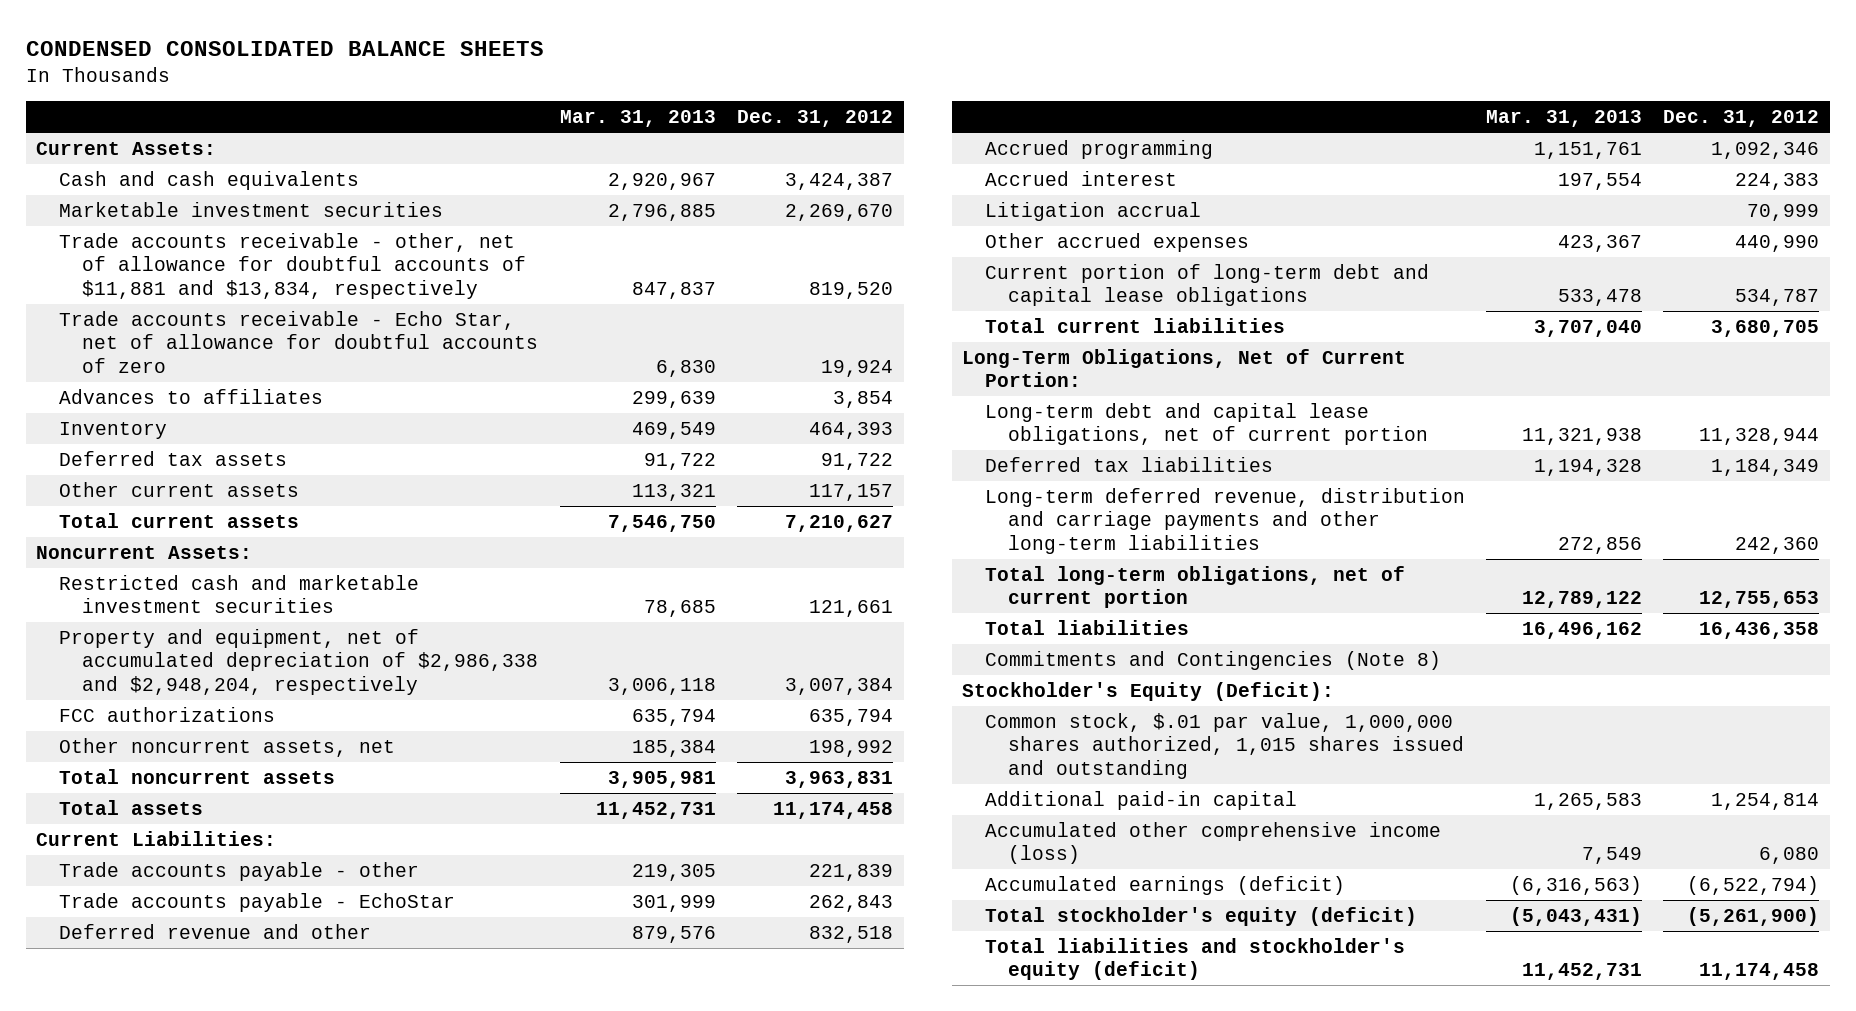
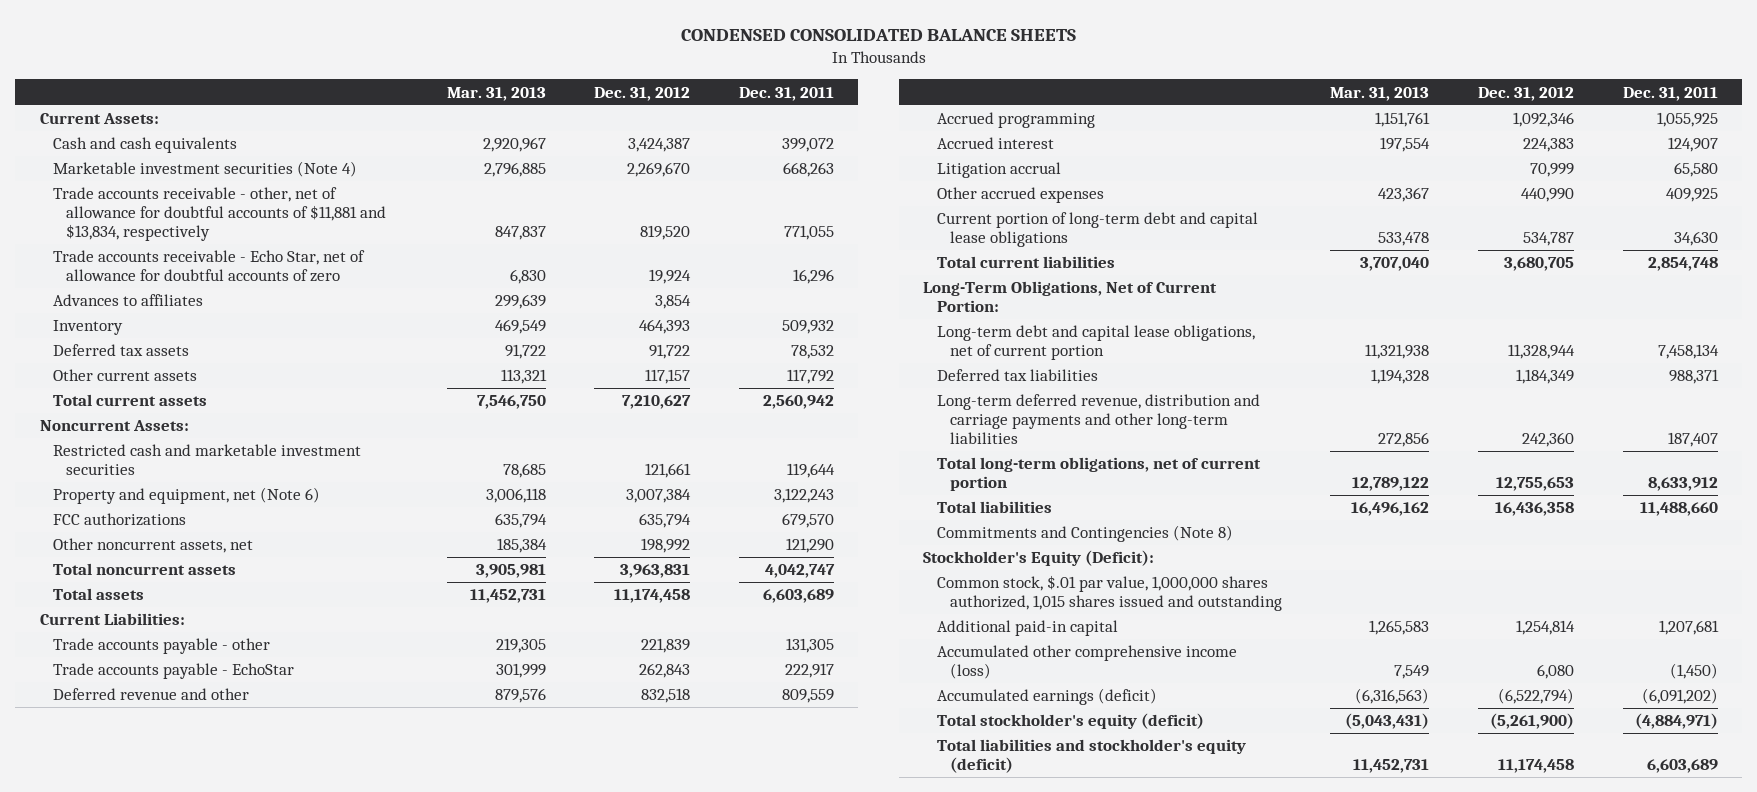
- | Mar. 31, 2013 | Dec. 31, 2012
+ | Mar. 31, 2013 | Dec. 31, 2012 | Dec. 31, 2011
- Marketable investment securities | 2,796,885 | 2,269,670
+ Marketable investment securities (Note 4) | 2,796,885 | 2,269,670 | 668,263
- Property and equipment, net of accumulated depreciation of $2,986,338 and $2,948,204, respectively | 3,006,118 | 3,007,384
+ Property and equipment, net (Note 6) | 3,006,118 | 3,007,384 | 3,122,243

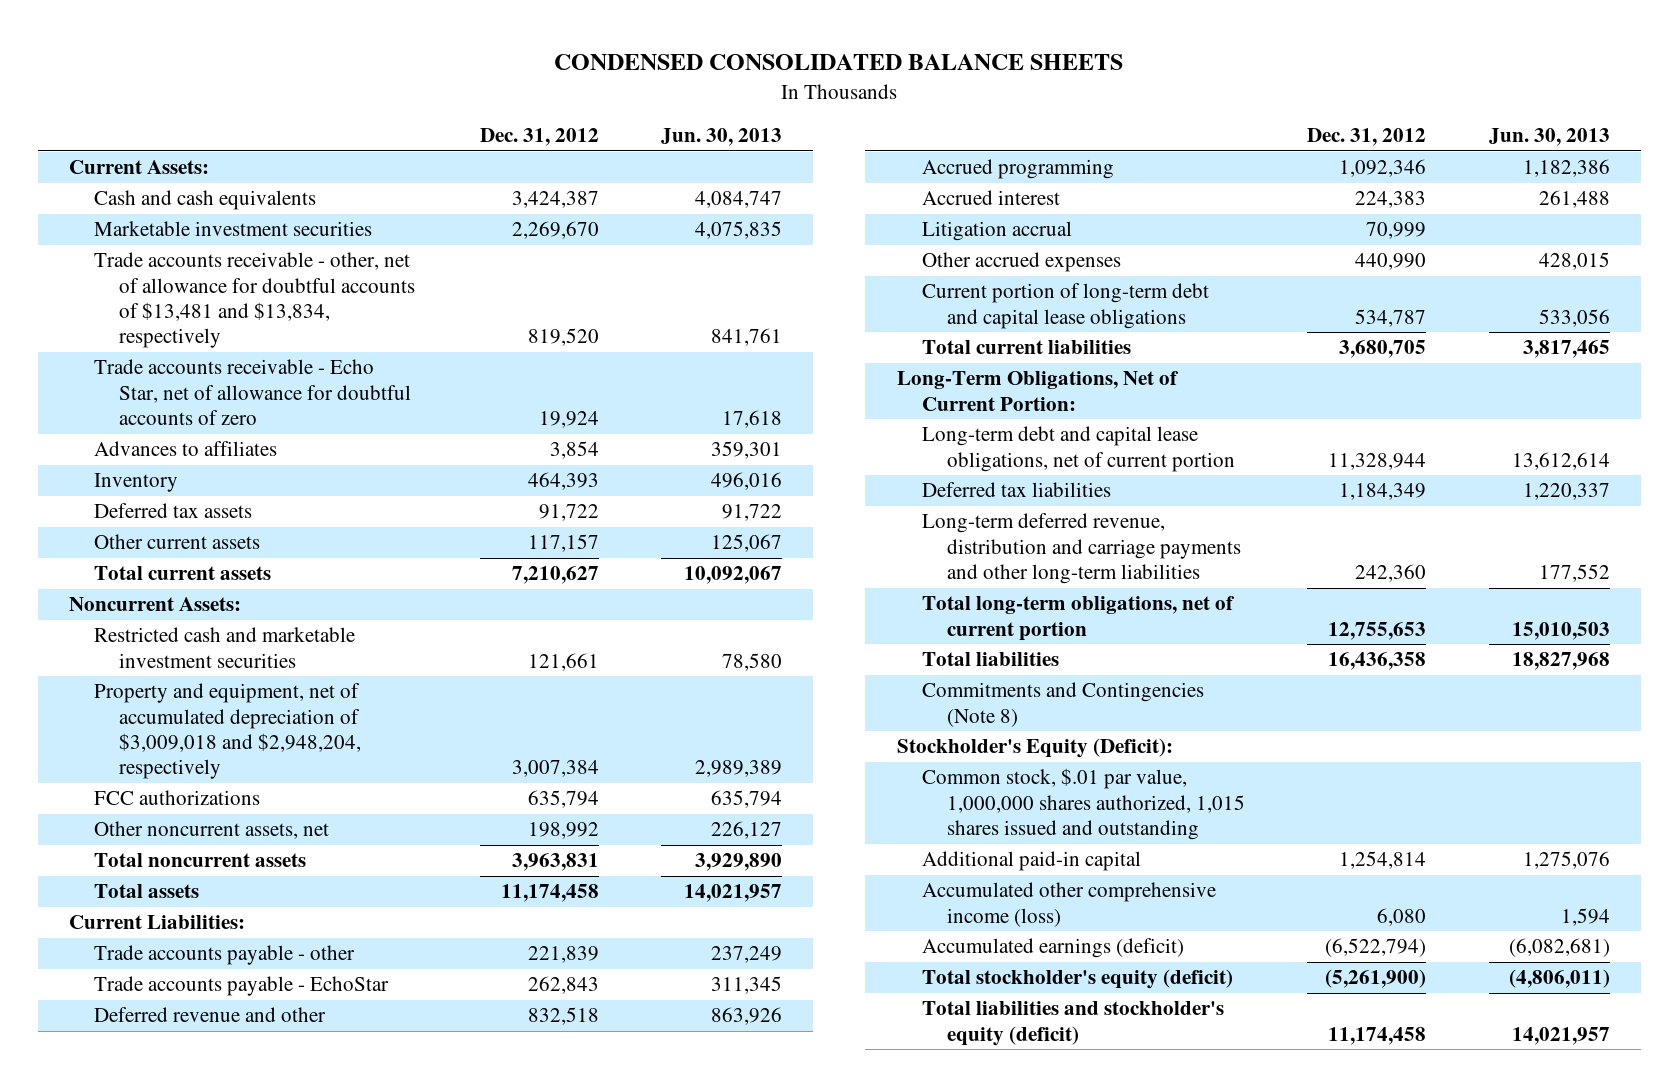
- | Mar. 31, 2013 | Dec. 31, 2012 | Dec. 31, 2011
+ | Dec. 31, 2012 | Jun. 30, 2013
- Marketable investment securities (Note 4) | 2,796,885 | 2,269,670 | 668,263
- Trade accounts receivable - other, net of allowance for doubtful accounts of $11,881 and $13,834, respectively | 847,837 | 819,520 | 771,055
+ Marketable investment securities | 2,269,670 | 4,075,835
+ Trade accounts receivable - other, net of allowance for doubtful accounts of $13,481 and $13,834, respectively | 819,520 | 841,761
- Property and equipment, net (Note 6) | 3,006,118 | 3,007,384 | 3,122,243
+ Property and equipment, net of accumulated depreciation of $3,009,018 and $2,948,204, respectively | 3,007,384 | 2,989,389

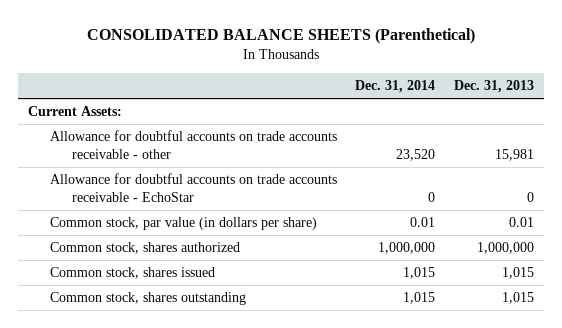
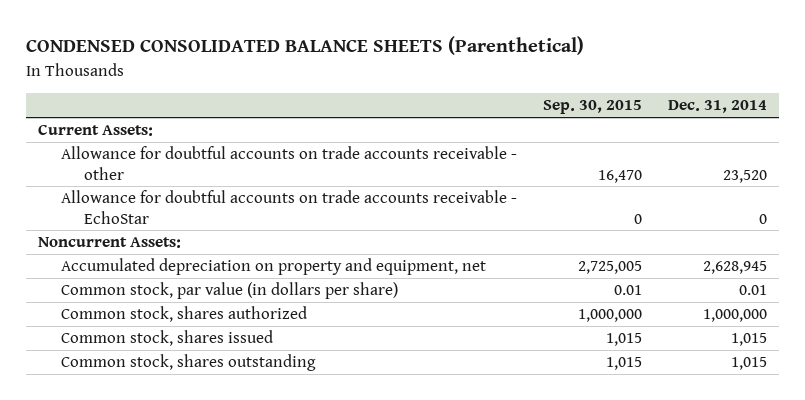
- CONSOLIDATED BALANCE SHEETS (Parenthetical)
+ CONDENSED CONSOLIDATED BALANCE SHEETS (Parenthetical)
- | Dec. 31, 2014 | Dec. 31, 2013
+ | Sep. 30, 2015 | Dec. 31, 2014
+ Noncurrent Assets:
+ Accumulated depreciation on property and equipment, net | 2,725,005 | 2,628,945

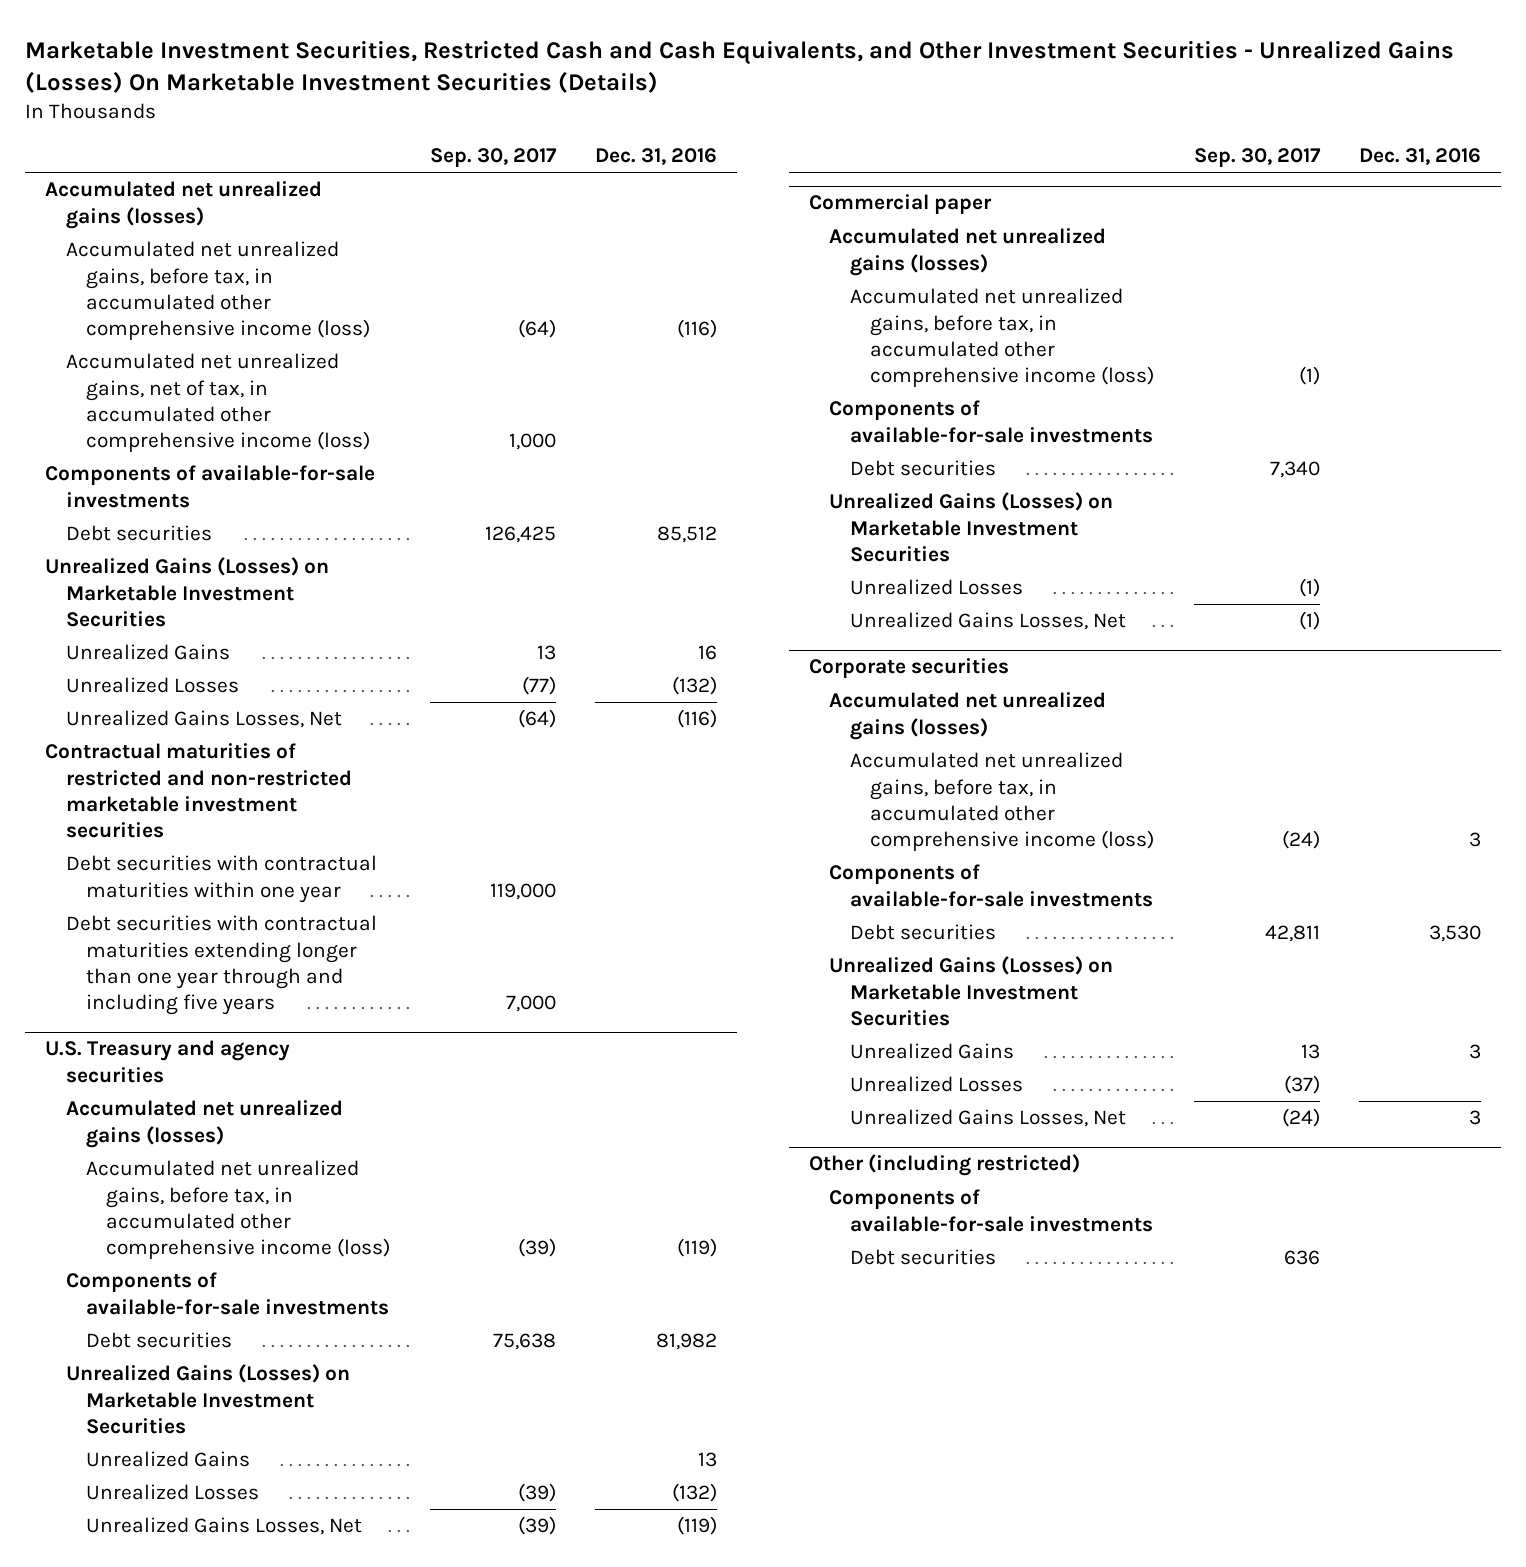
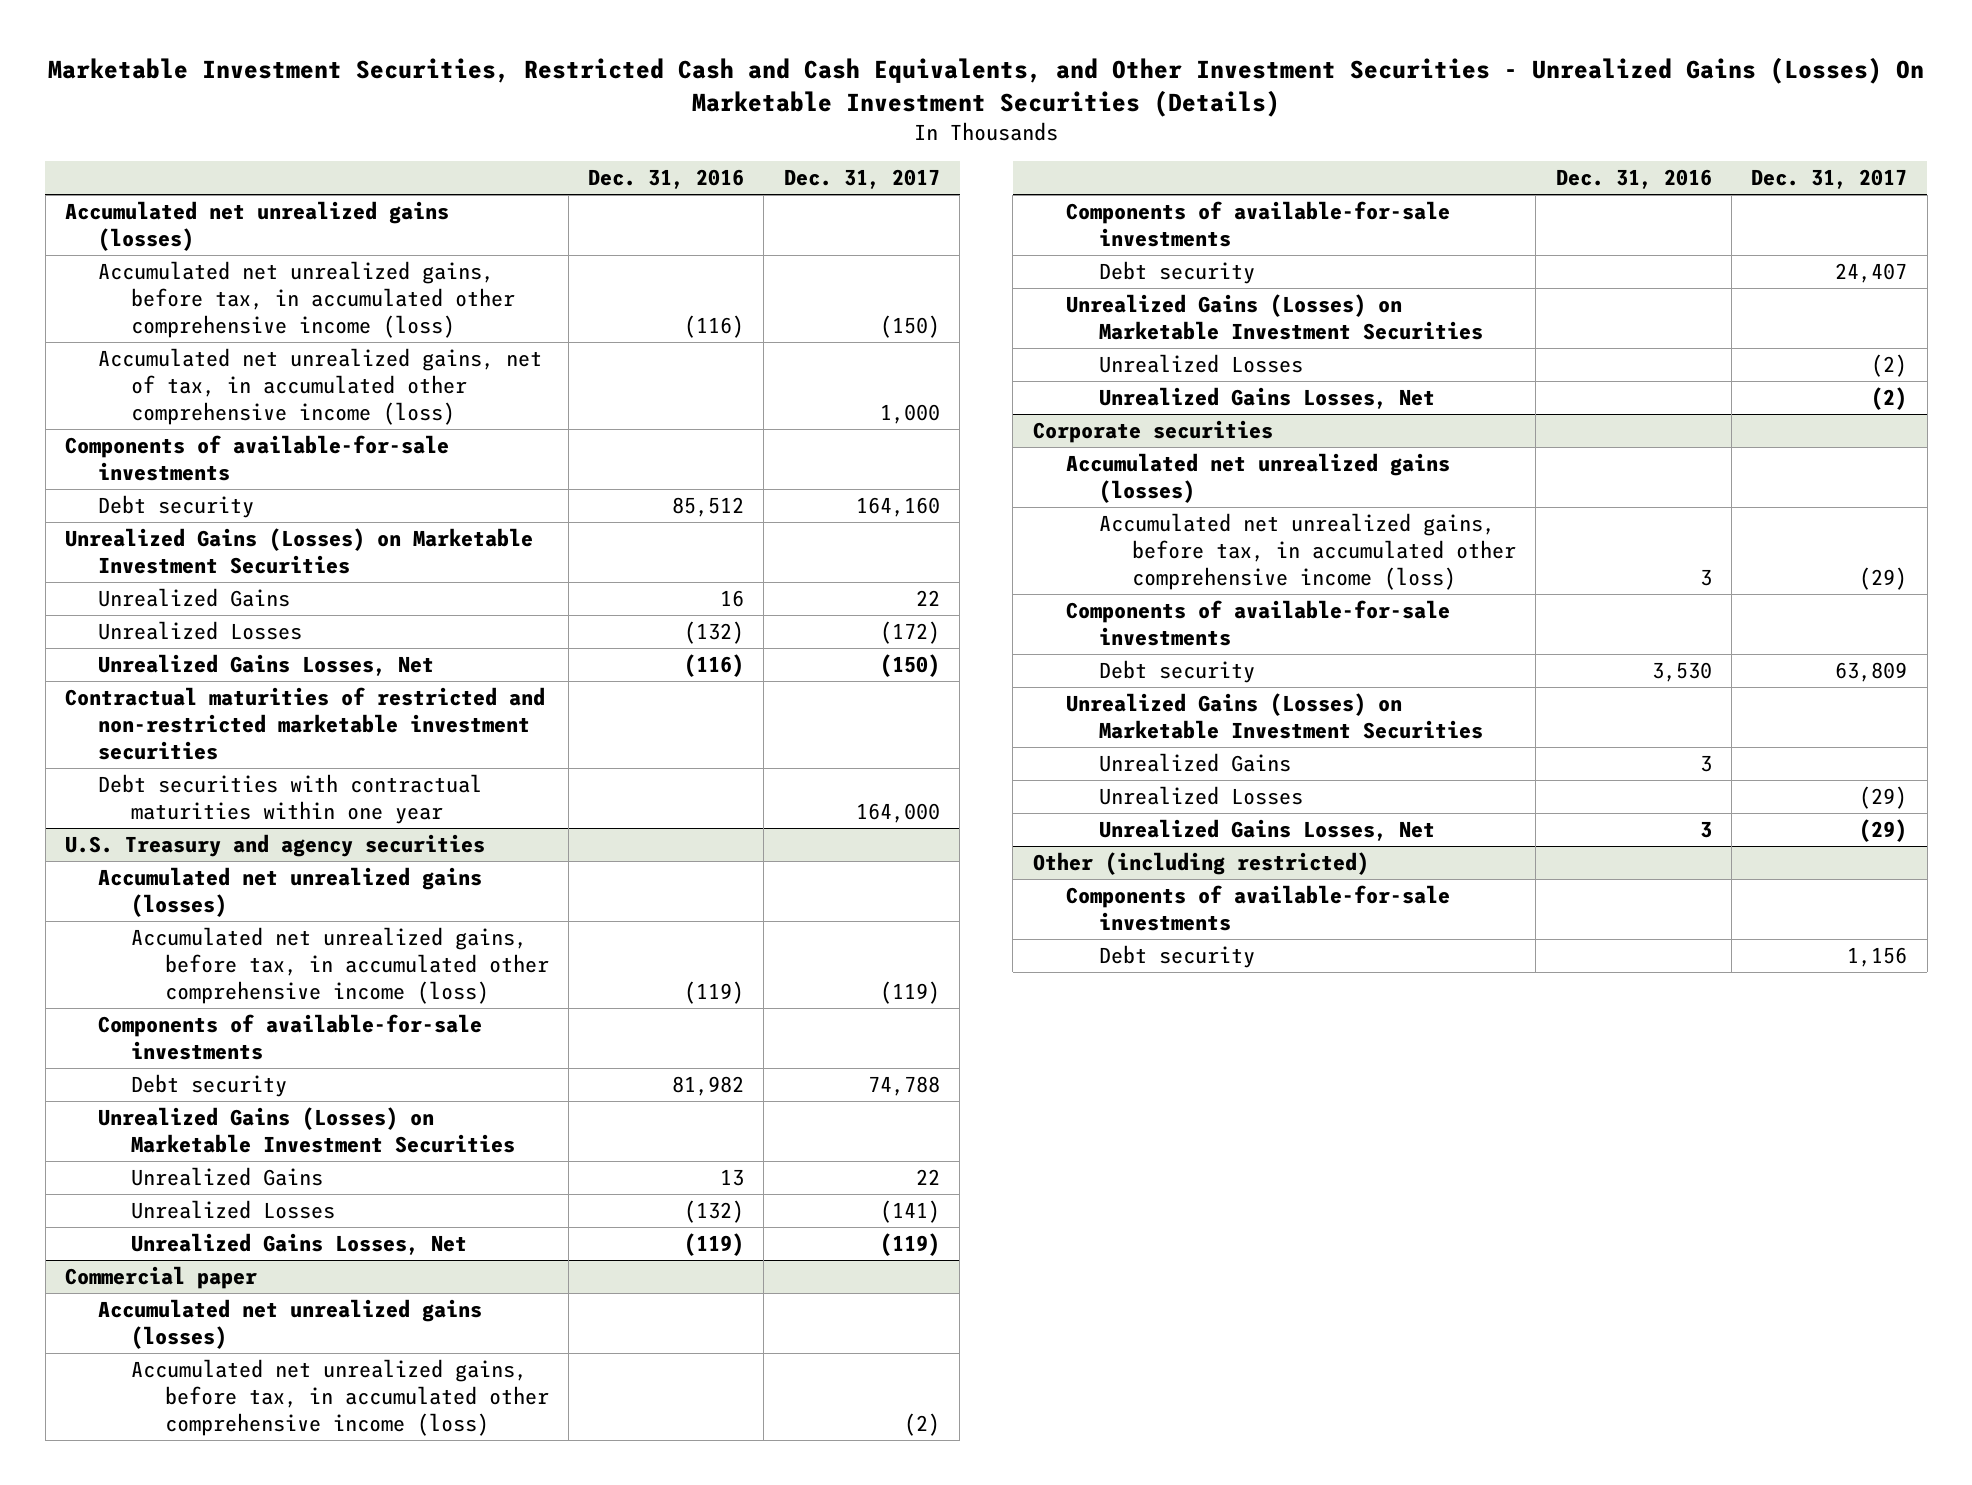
- | Sep. 30, 2017 | Dec. 31, 2016
+ | Dec. 31, 2016 | Dec. 31, 2017
- Debt securities | 126,425 | 85,512
+ Debt security | 85,512 | 164,160
- Debt securities with contractual maturities extending longer than one year through and including five years | 7,000 |
@ U.S. Treasury and agency securities
- Debt securities | 75,638 | 81,982
+ Debt security | 81,982 | 74,788
@ Commercial paper
- Debt securities | 7,340 |
+ Debt security | | 24,407
@ Corporate securities
- Debt securities | 42,811 | 3,530
+ Debt security | 3,530 | 63,809
@ Other (including restricted)
- Debt securities | 636 |
+ Debt security | | 1,156

